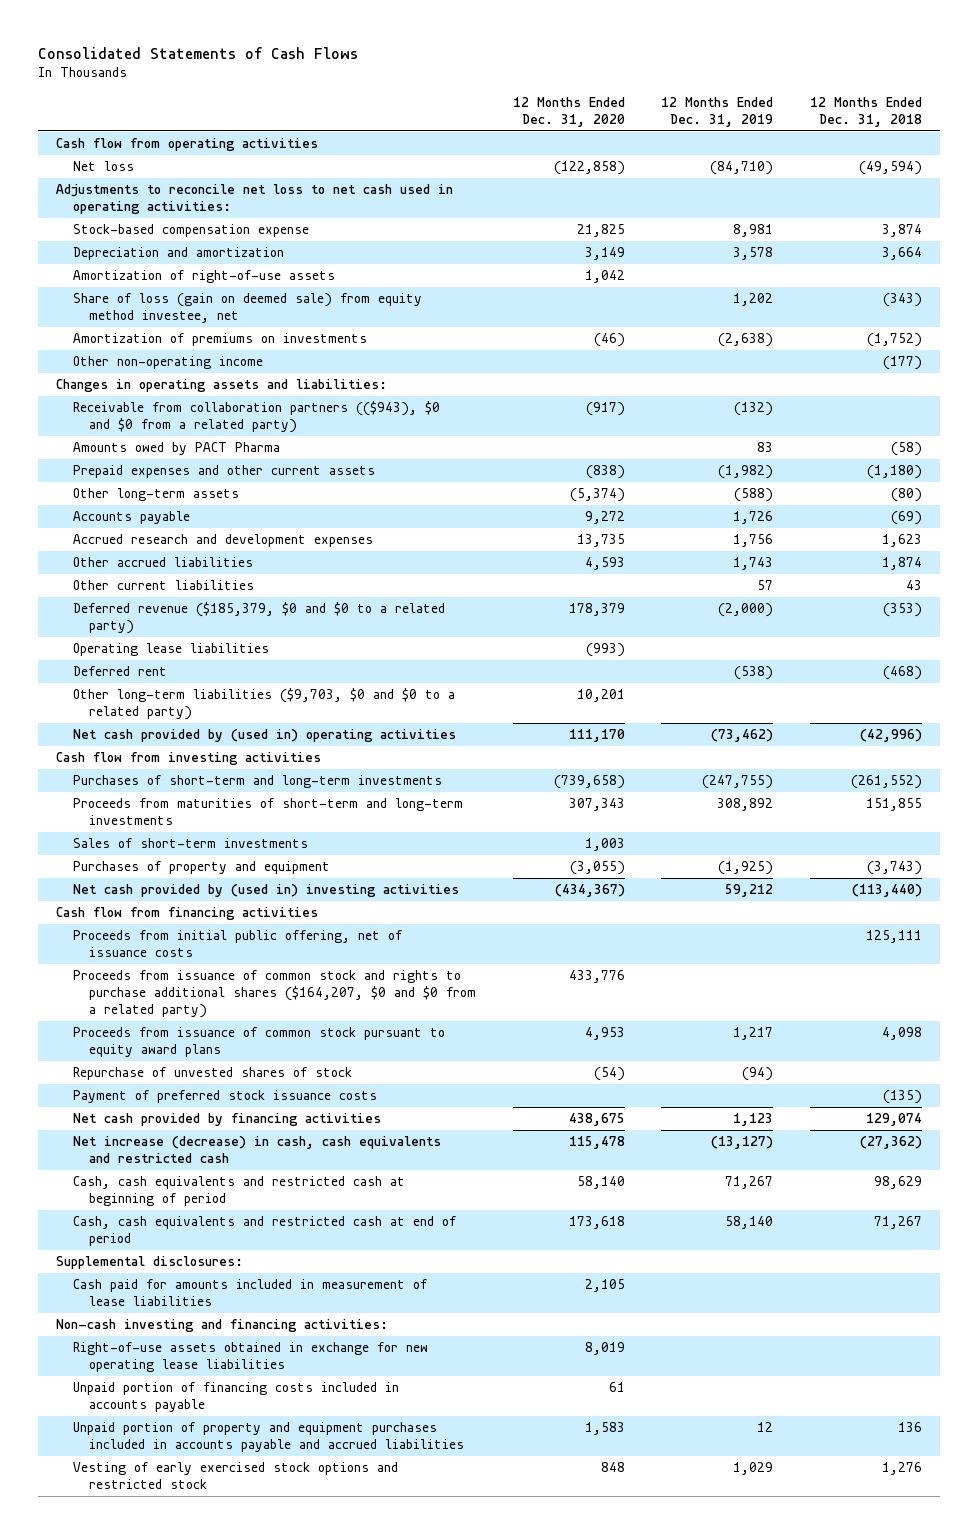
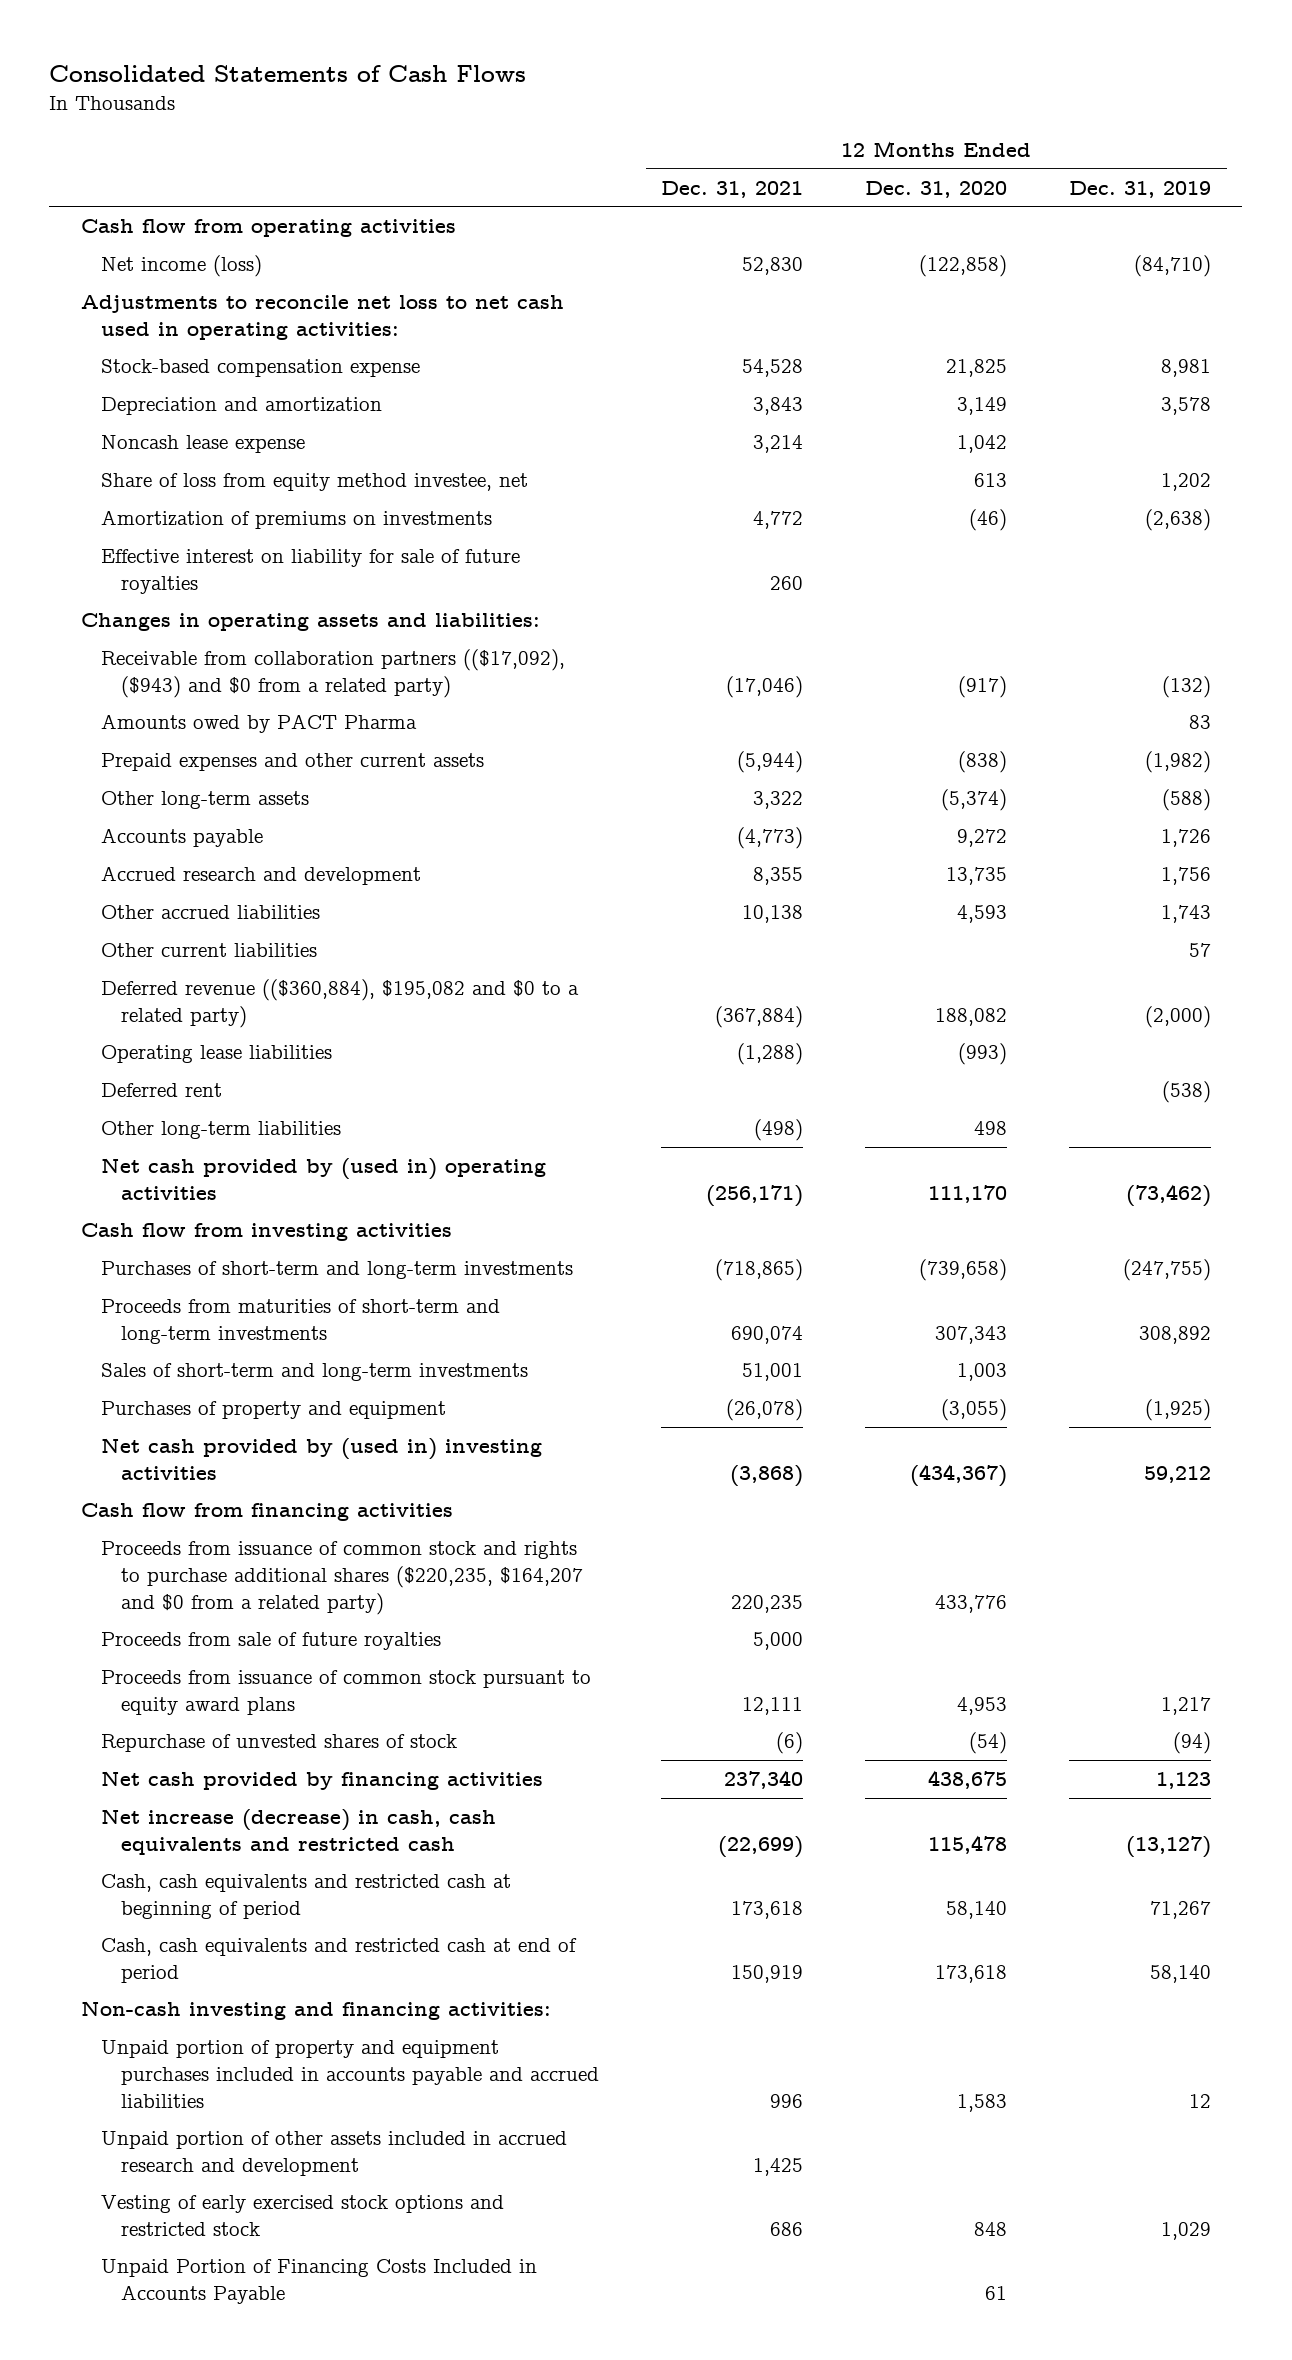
- | 12 Months Ended Dec. 31, 2020 | 12 Months Ended Dec. 31, 2019 | 12 Months Ended Dec. 31, 2018
+ | 12 Months Ended Dec. 31, 2021 | 12 Months Ended Dec. 31, 2020 | 12 Months Ended Dec. 31, 2019
- Net loss | (122,858) | (84,710) | (49,594)
+ Net income (loss) | 52,830 | (122,858) | (84,710)
- Amortization of right-of-use assets | 1,042 | |
- Share of loss (gain on deemed sale) from equity method investee, net | | 1,202 | (343)
+ Noncash lease expense | 3,214 | 1,042 |
+ Share of loss from equity method investee, net | | 613 | 1,202
- Other non-operating income | | | (177)
+ Effective interest on liability for sale of future royalties | 260 | |
- Receivable from collaboration partners (($943), $0 and $0 from a related party) | (917) | (132) |
+ Receivable from collaboration partners (($17,092), ($943) and $0 from a related party) | (17,046) | (917) | (132)
- Accrued research and development expenses | 13,735 | 1,756 | 1,623
+ Accrued research and development | 8,355 | 13,735 | 1,756
- Deferred revenue ($185,379, $0 and $0 to a related party) | 178,379 | (2,000) | (353)
+ Deferred revenue (($360,884), $195,082 and $0 to a related party) | (367,884) | 188,082 | (2,000)
- Other long-term liabilities ($9,703, $0 and $0 to a related party) | 10,201 | |
+ Other long-term liabilities | (498) | 498 |
- Sales of short-term investments | 1,003 | |
+ Sales of short-term and long-term investments | 51,001 | 1,003 |
- Proceeds from initial public offering, net of issuance costs | | | 125,111
- Proceeds from issuance of common stock and rights to purchase additional shares ($164,207, $0 and $0 from a related party) | 433,776 | |
+ Proceeds from issuance of common stock and rights to purchase additional shares ($220,235, $164,207 and $0 from a related party) | 220,235 | 433,776 |
+ Proceeds from sale of future royalties | 5,000 | |
- Payment of preferred stock issuance costs | | | (135)
- Supplemental disclosures:
- Cash paid for amounts included in measurement of lease liabilities | 2,105 | |
- Right-of-use assets obtained in exchange for new operating lease liabilities | 8,019 | |
- Unpaid portion of financing costs included in accounts payable | 61 | |
+ Unpaid portion of other assets included in accrued research and development | 1,425 | |
+ Unpaid Portion of Financing Costs Included in Accounts Payable | | 61 |

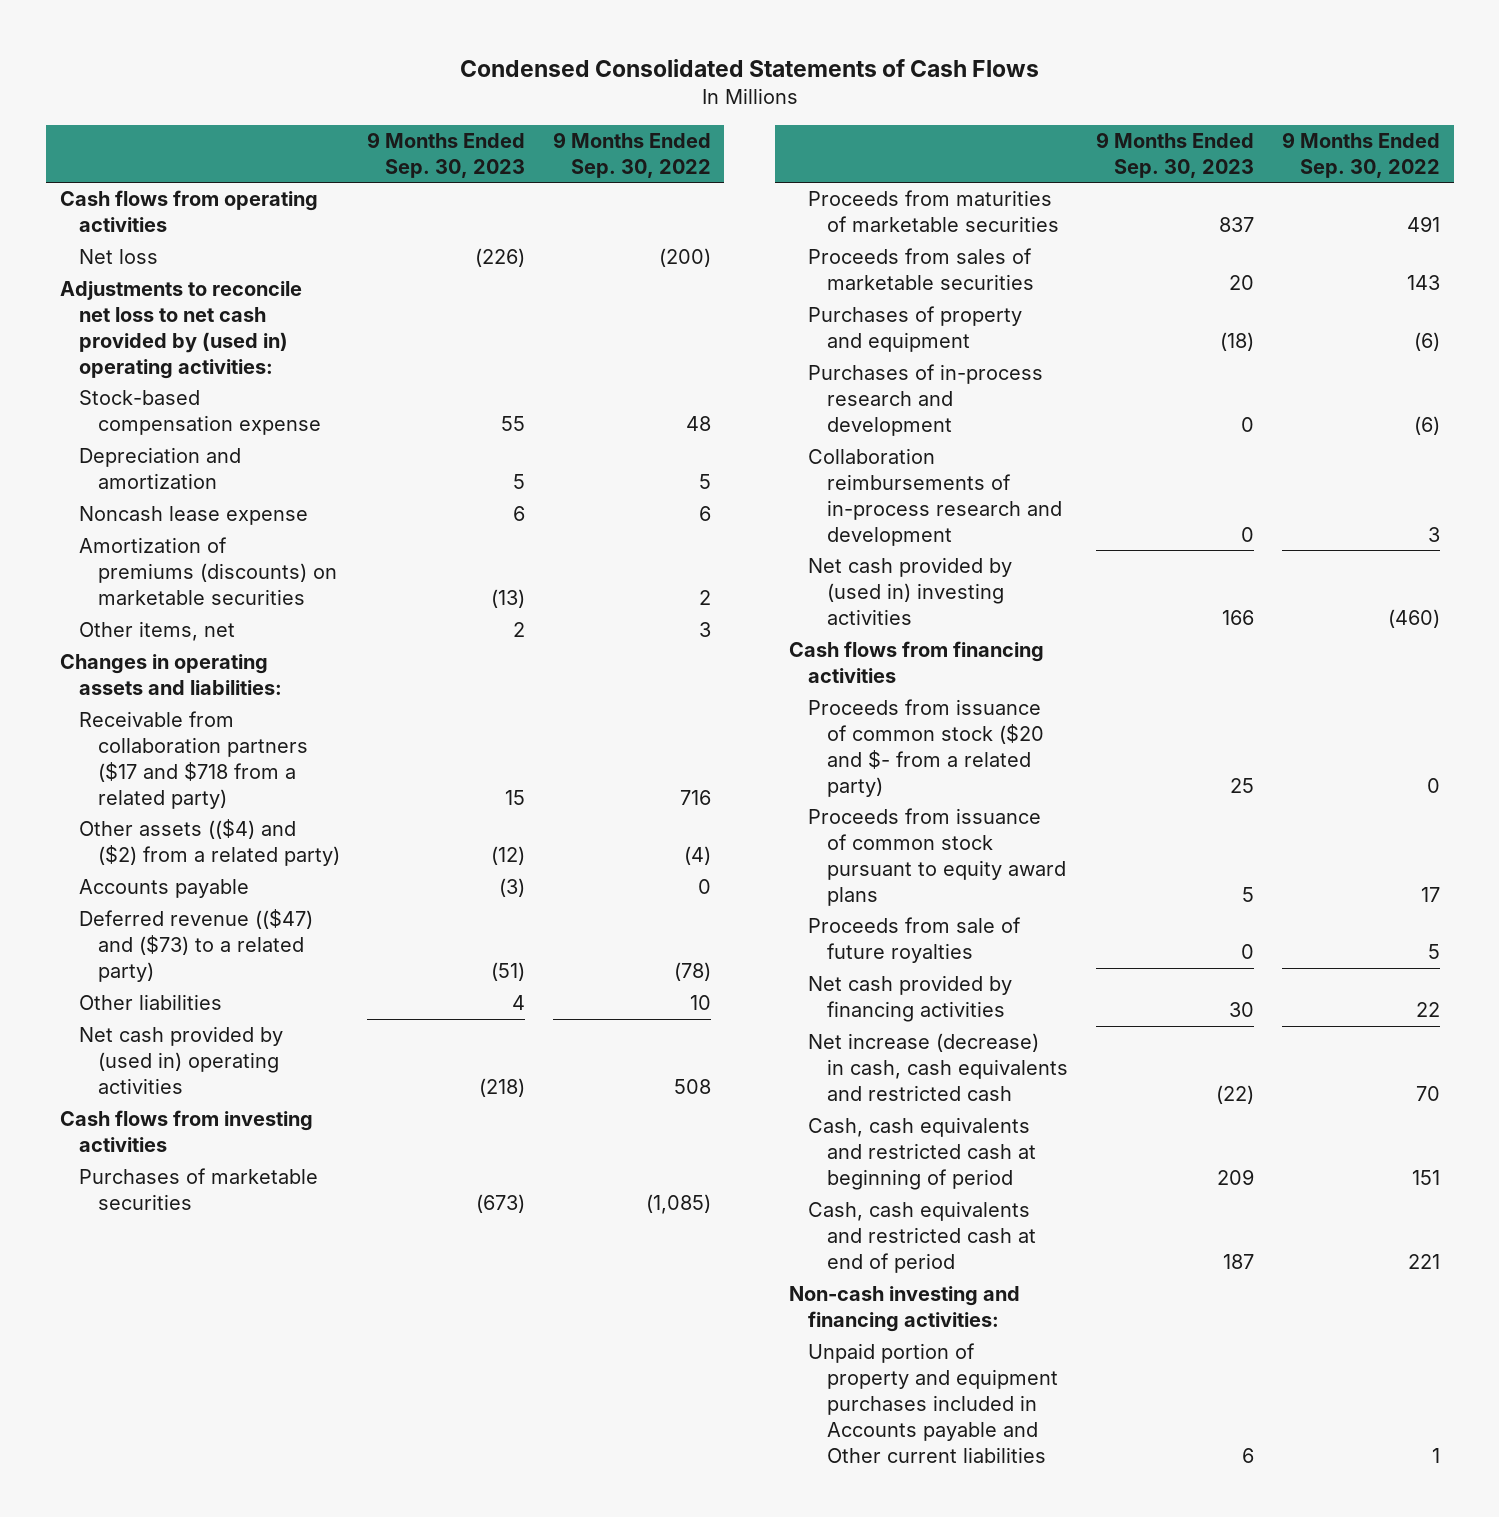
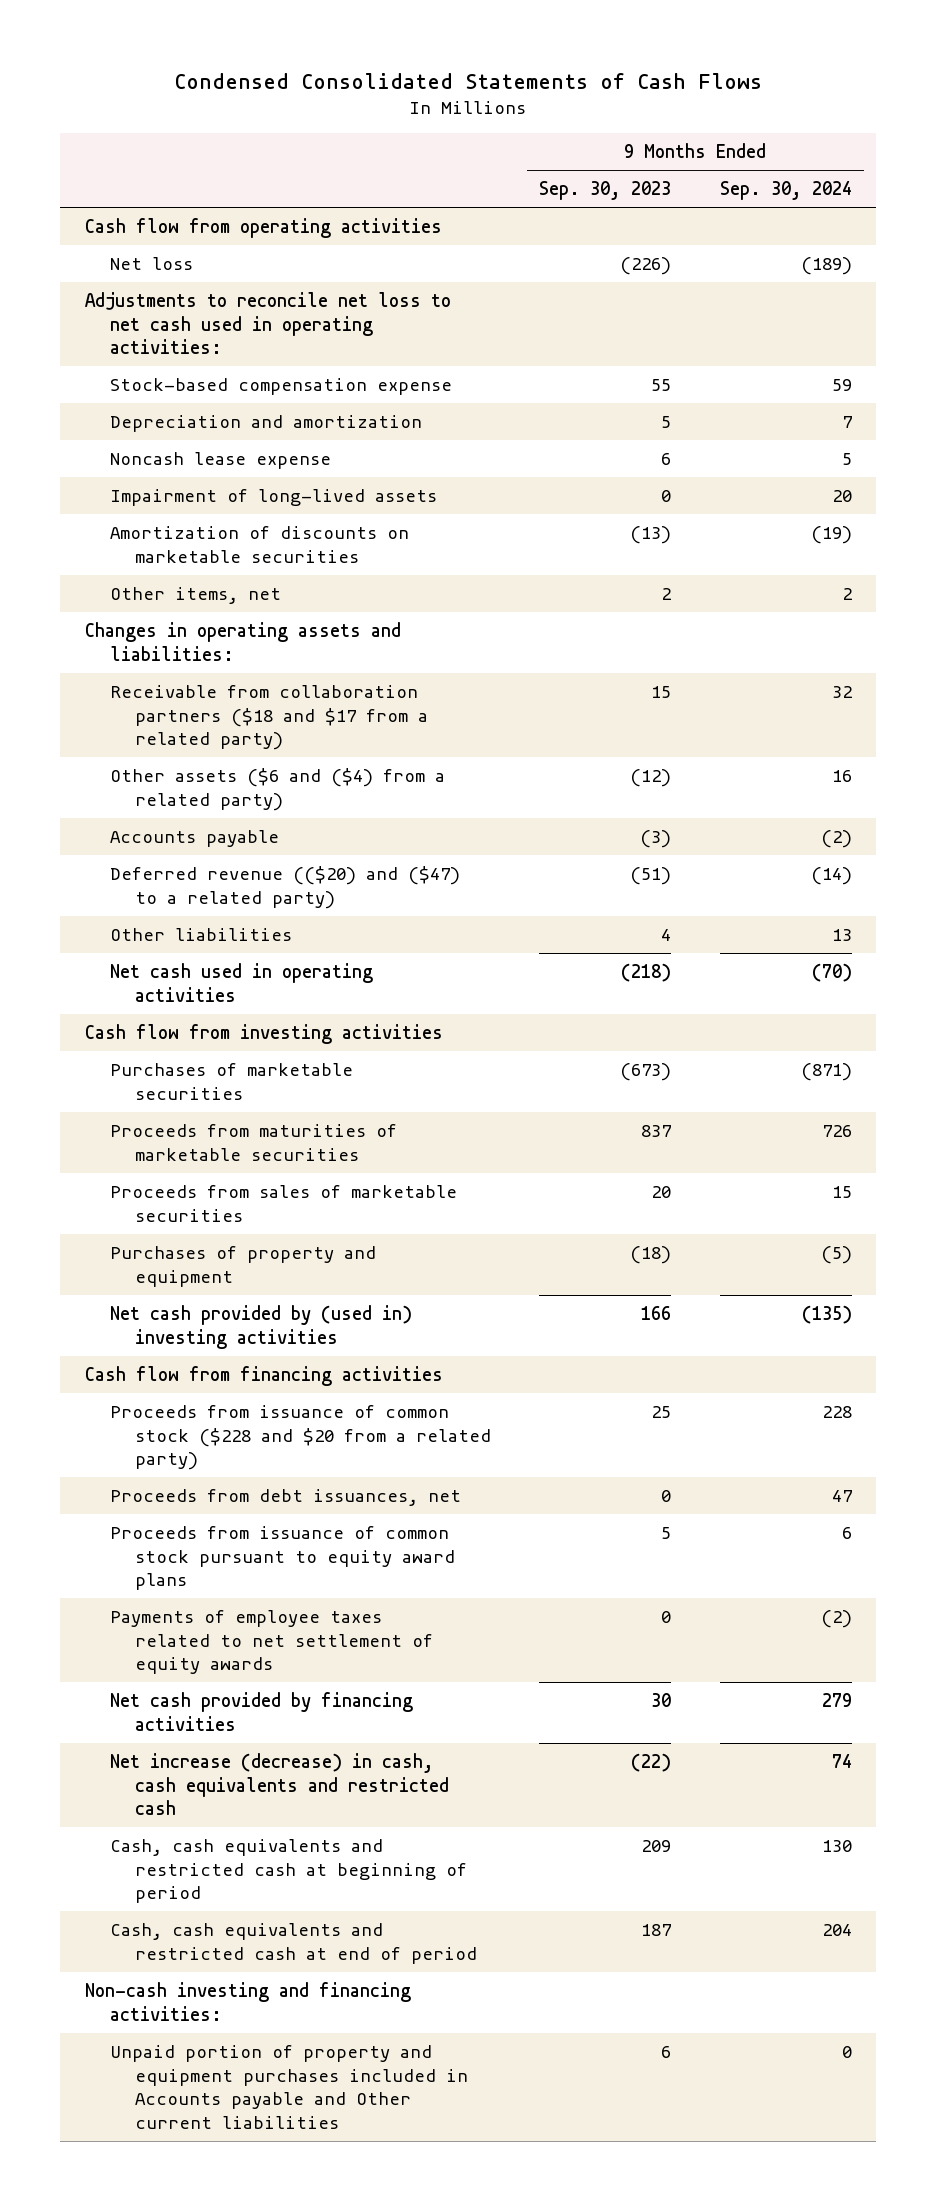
- | 9 Months Ended Sep. 30, 2023 | 9 Months Ended Sep. 30, 2022
+ | 9 Months Ended Sep. 30, 2023 | 9 Months Ended Sep. 30, 2024
- Cash flows from operating activities
+ Cash flow from operating activities
- Adjustments to reconcile net loss to net cash provided by (used in) operating activities:
+ Adjustments to reconcile net loss to net cash used in operating activities:
- Amortization of premiums (discounts) on marketable securities | (13) | 2
+ Impairment of long-lived assets | 0 | 20
+ Amortization of discounts on marketable securities | (13) | (19)
- Receivable from collaboration partners ($17 and $718 from a related party) | 15 | 716
- Other assets (($4) and ($2) from a related party) | (12) | (4)
+ Receivable from collaboration partners ($18 and $17 from a related party) | 15 | 32
+ Other assets ($6 and ($4) from a related party) | (12) | 16
- Deferred revenue (($47) and ($73) to a related party) | (51) | (78)
+ Deferred revenue (($20) and ($47) to a related party) | (51) | (14)
- Net cash provided by (used in) operating activities | (218) | 508
- Cash flows from investing activities
+ Net cash used in operating activities | (218) | (70)
+ Cash flow from investing activities
- Purchases of in-process research and development | 0 | (6)
- Collaboration reimbursements of in-process research and development | 0 | 3
- Cash flows from financing activities
- Proceeds from issuance of common stock ($20 and $- from a related party) | 25 | 0
+ Cash flow from financing activities
+ Proceeds from issuance of common stock ($228 and $20 from a related party) | 25 | 228
+ Proceeds from debt issuances, net | 0 | 47
- Proceeds from sale of future royalties | 0 | 5
+ Payments of employee taxes related to net settlement of equity awards | 0 | (2)

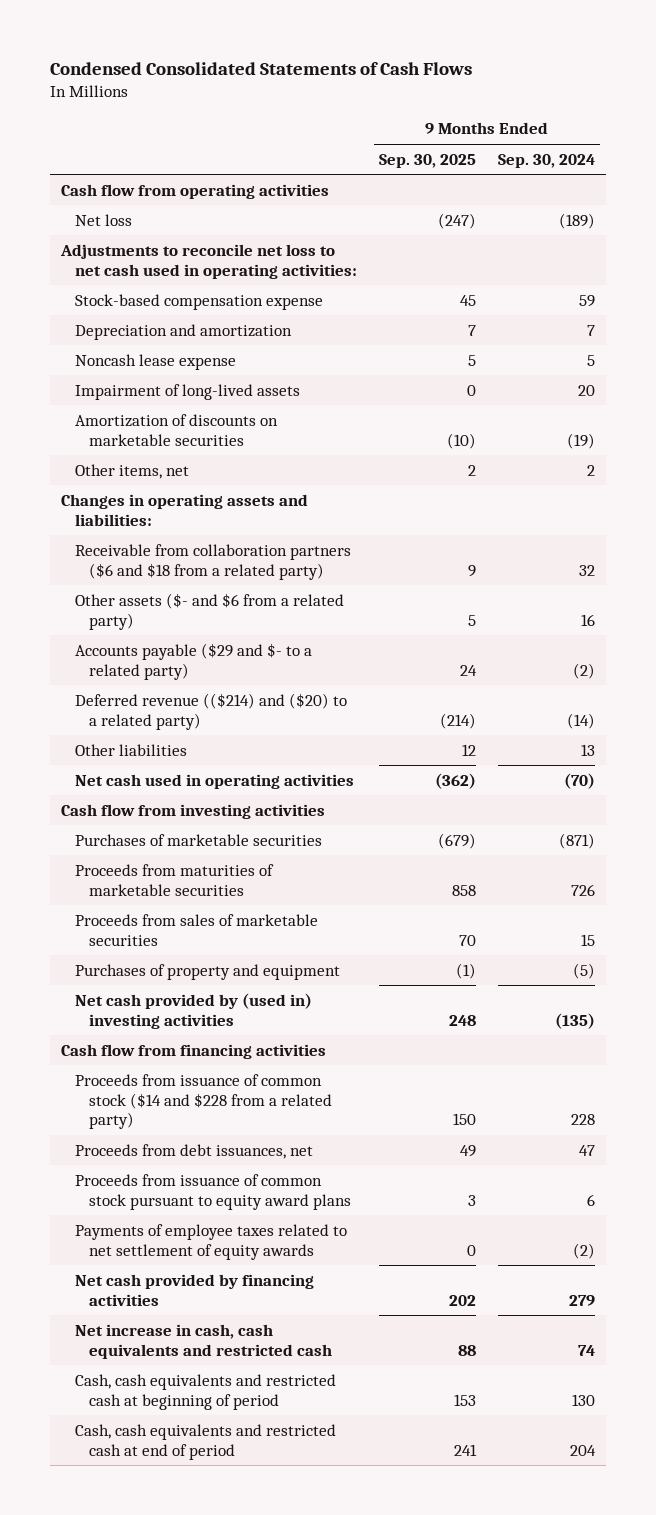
- | 9 Months Ended Sep. 30, 2023 | 9 Months Ended Sep. 30, 2024
+ | 9 Months Ended Sep. 30, 2025 | 9 Months Ended Sep. 30, 2024
- Receivable from collaboration partners ($18 and $17 from a related party) | 15 | 32
- Other assets ($6 and ($4) from a related party) | (12) | 16
- Accounts payable | (3) | (2)
- Deferred revenue (($20) and ($47) to a related party) | (51) | (14)
+ Receivable from collaboration partners ($6 and $18 from a related party) | 9 | 32
+ Other assets ($- and $6 from a related party) | 5 | 16
+ Accounts payable ($29 and $- to a related party) | 24 | (2)
+ Deferred revenue (($214) and ($20) to a related party) | (214) | (14)
- Proceeds from issuance of common stock ($228 and $20 from a related party) | 25 | 228
+ Proceeds from issuance of common stock ($14 and $228 from a related party) | 150 | 228
- Net increase (decrease) in cash, cash equivalents and restricted cash | (22) | 74
+ Net increase in cash, cash equivalents and restricted cash | 88 | 74
- Non-cash investing and financing activities:
- Unpaid portion of property and equipment purchases included in Accounts payable and Other current liabilities | 6 | 0

